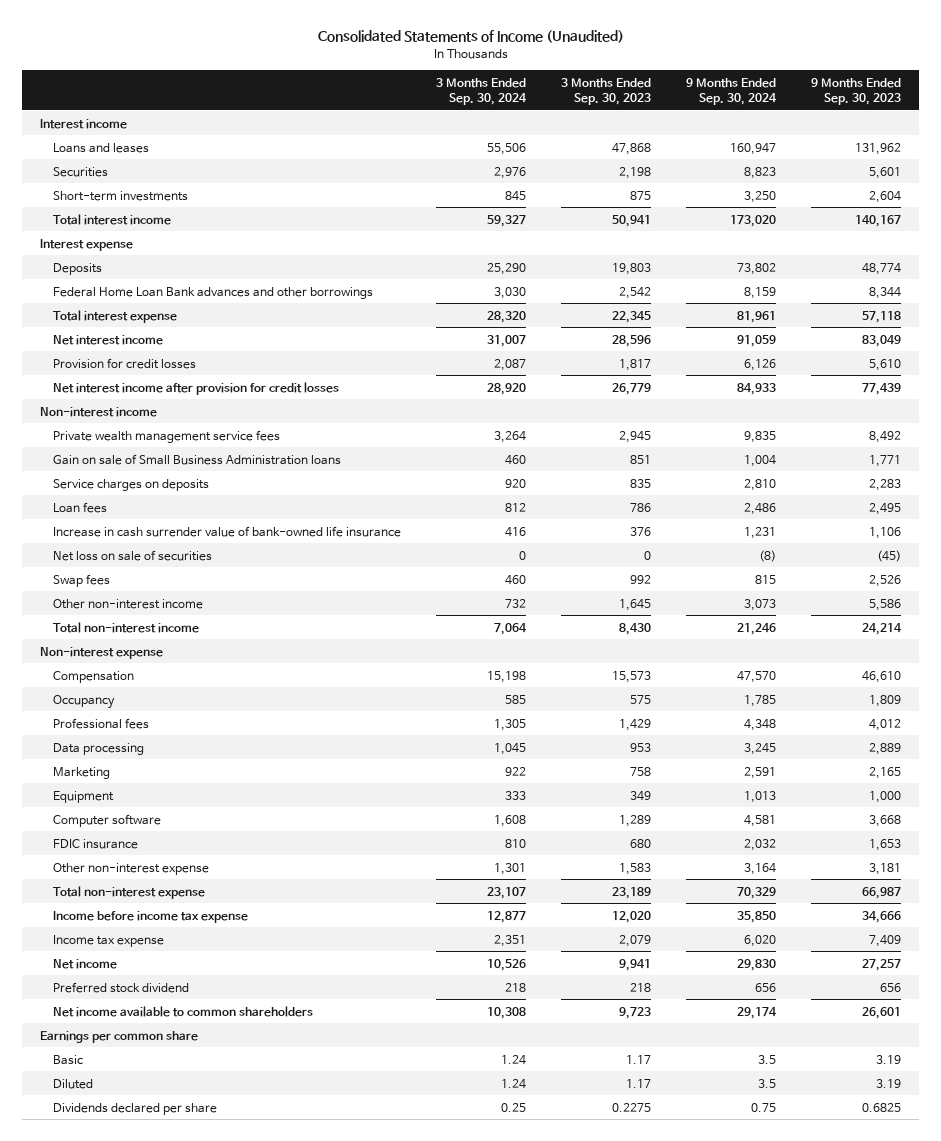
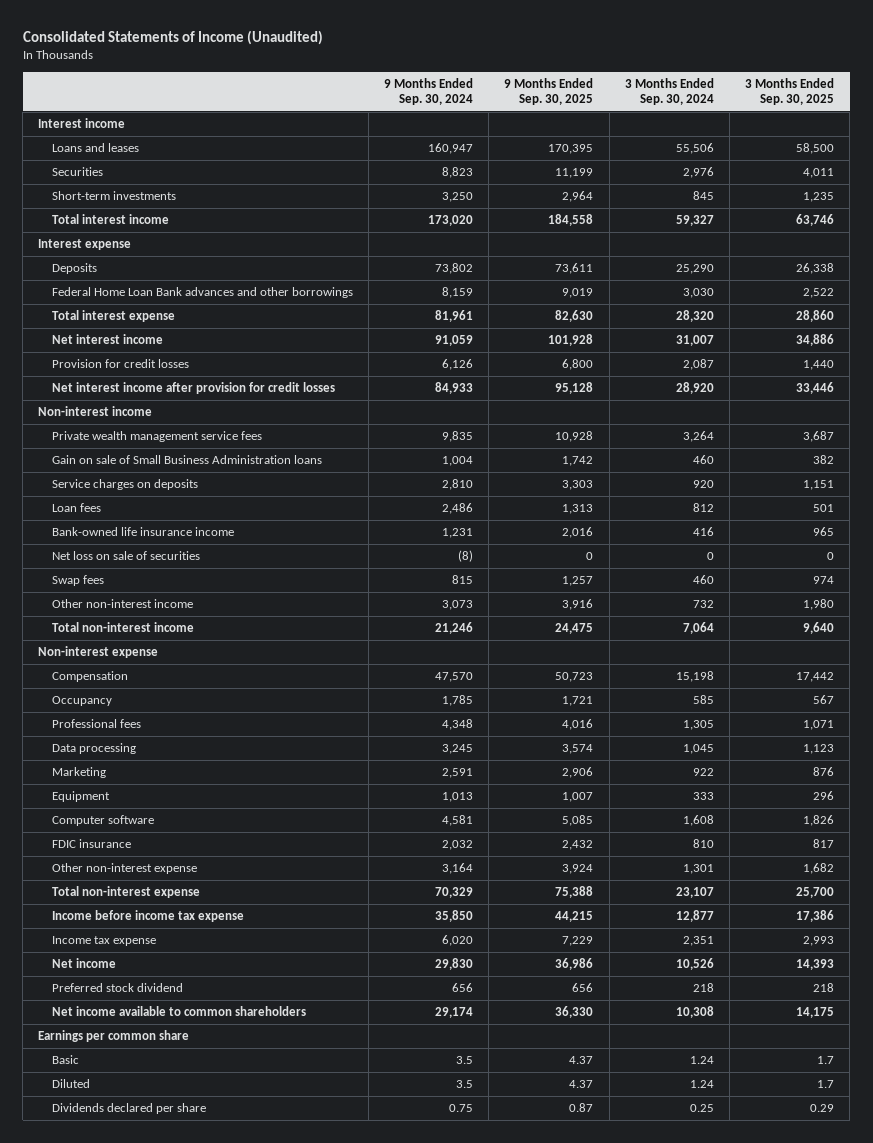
- | 3 Months Ended Sep. 30, 2024 | 3 Months Ended Sep. 30, 2023 | 9 Months Ended Sep. 30, 2024 | 9 Months Ended Sep. 30, 2023
+ | 9 Months Ended Sep. 30, 2024 | 9 Months Ended Sep. 30, 2025 | 3 Months Ended Sep. 30, 2024 | 3 Months Ended Sep. 30, 2025
- Increase in cash surrender value of bank-owned life insurance | 416 | 376 | 1,231 | 1,106
+ Bank-owned life insurance income | 1,231 | 2,016 | 416 | 965

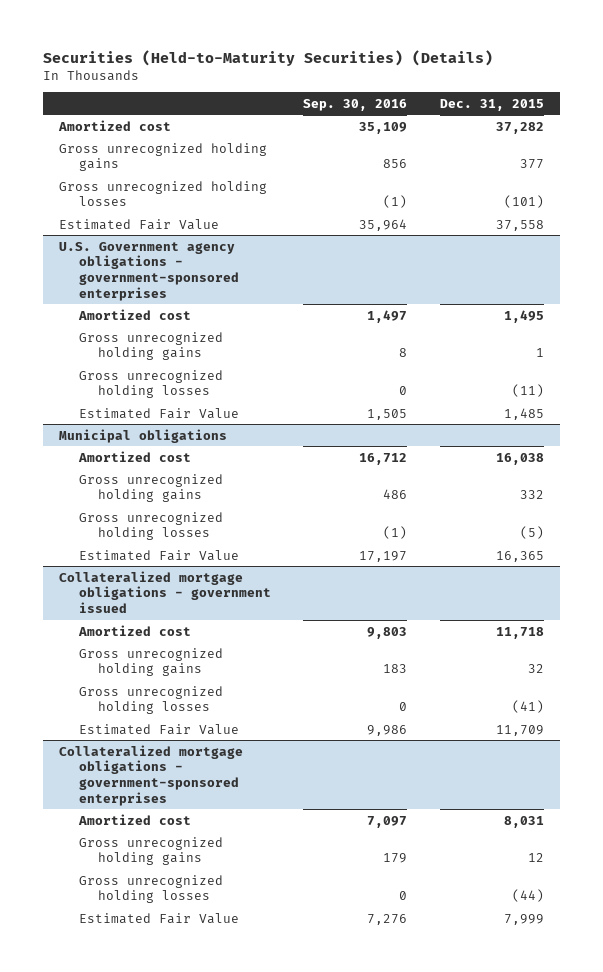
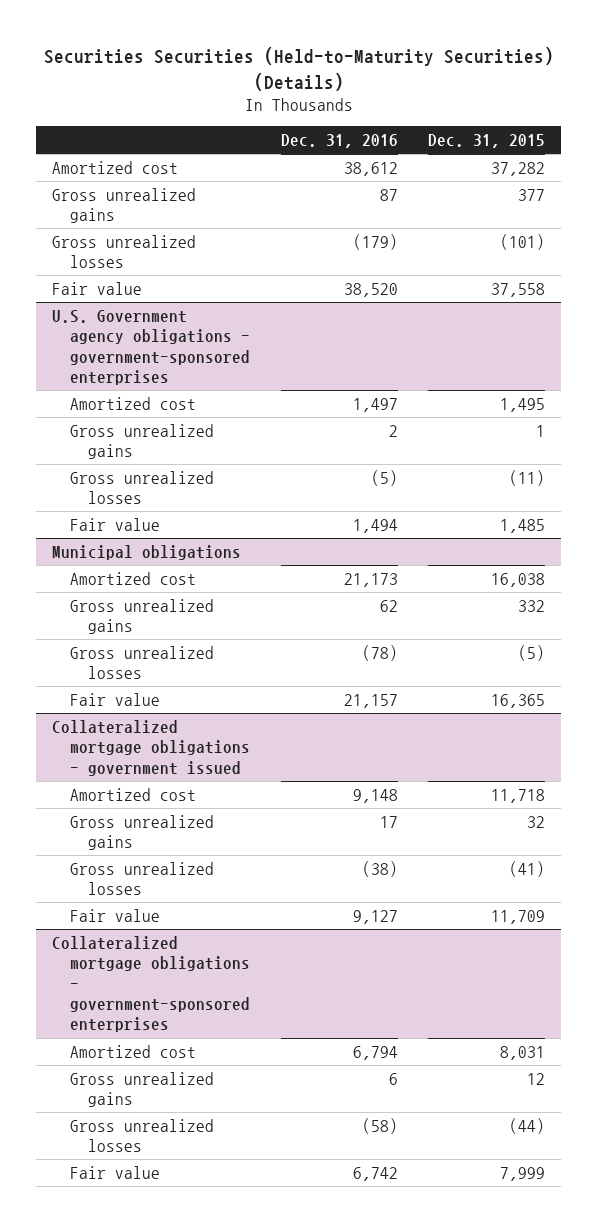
- Securities (Held-to-Maturity Securities) (Details)
+ Securities Securities (Held-to-Maturity Securities) (Details)
- | Sep. 30, 2016 | Dec. 31, 2015
+ | Dec. 31, 2016 | Dec. 31, 2015
- Gross unrecognized holding gains | 856 | 377
- Gross unrecognized holding losses | (1) | (101)
- Estimated Fair Value | 35,964 | 37,558
+ Gross unrealized gains | 87 | 377
+ Gross unrealized losses | (179) | (101)
+ Fair value | 38,520 | 37,558
@ U.S. Government agency obligations - government-sponsored enterprises
- Gross unrecognized holding gains | 8 | 1
- Gross unrecognized holding losses | 0 | (11)
- Estimated Fair Value | 1,505 | 1,485
+ Gross unrealized gains | 2 | 1
+ Gross unrealized losses | (5) | (11)
+ Fair value | 1,494 | 1,485
@ Municipal obligations
- Gross unrecognized holding gains | 486 | 332
- Gross unrecognized holding losses | (1) | (5)
- Estimated Fair Value | 17,197 | 16,365
+ Gross unrealized gains | 62 | 332
+ Gross unrealized losses | (78) | (5)
+ Fair value | 21,157 | 16,365
@ Collateralized mortgage obligations - government issued
- Gross unrecognized holding gains | 183 | 32
- Gross unrecognized holding losses | 0 | (41)
- Estimated Fair Value | 9,986 | 11,709
+ Gross unrealized gains | 17 | 32
+ Gross unrealized losses | (38) | (41)
+ Fair value | 9,127 | 11,709
@ Collateralized mortgage obligations - government-sponsored enterprises
- Gross unrecognized holding gains | 179 | 12
- Gross unrecognized holding losses | 0 | (44)
- Estimated Fair Value | 7,276 | 7,999
+ Gross unrealized gains | 6 | 12
+ Gross unrealized losses | (58) | (44)
+ Fair value | 6,742 | 7,999

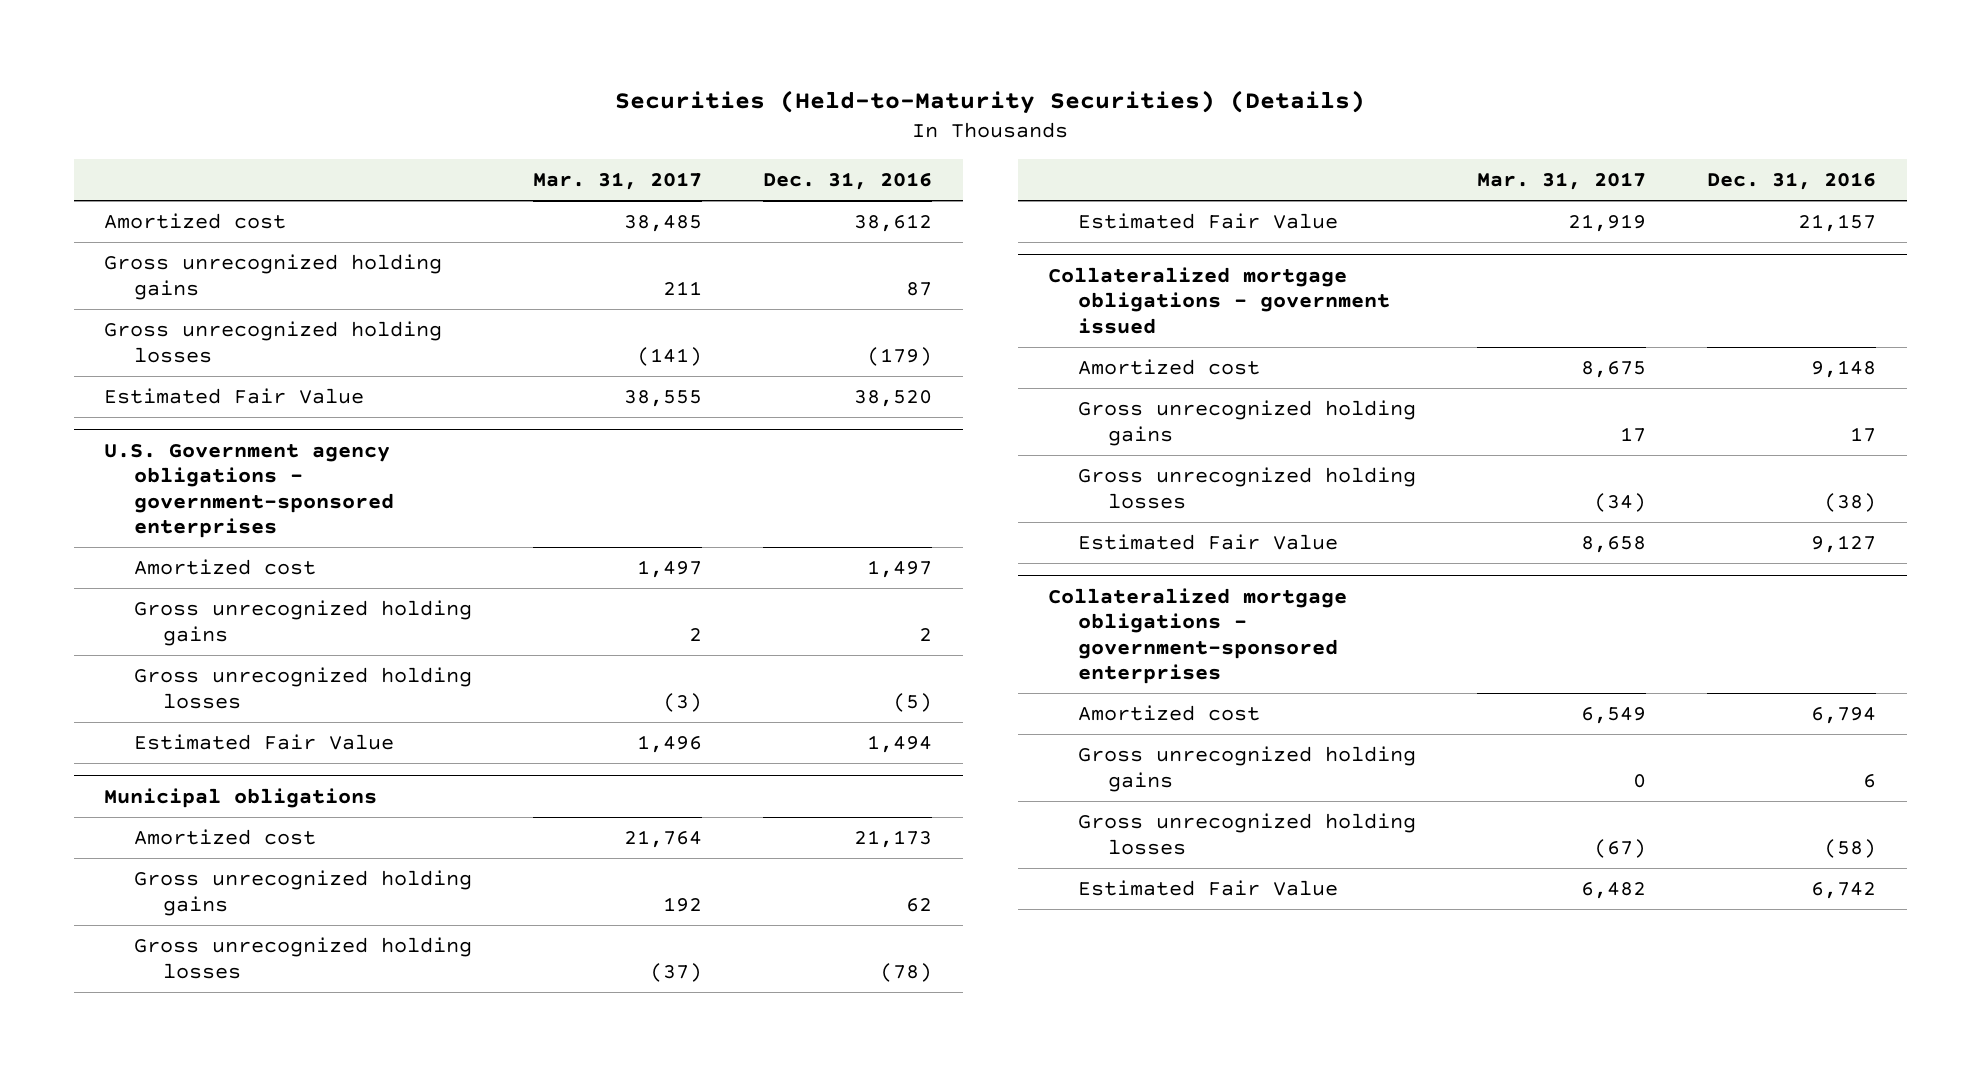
- Securities Securities (Held-to-Maturity Securities) (Details)
+ Securities (Held-to-Maturity Securities) (Details)
- | Dec. 31, 2016 | Dec. 31, 2015
+ | Mar. 31, 2017 | Dec. 31, 2016
- Gross unrealized gains | 87 | 377
- Gross unrealized losses | (179) | (101)
- Fair value | 38,520 | 37,558
+ Gross unrecognized holding gains | 211 | 87
+ Gross unrecognized holding losses | (141) | (179)
+ Estimated Fair Value | 38,555 | 38,520
@ U.S. Government agency obligations - government-sponsored enterprises
- Gross unrealized gains | 2 | 1
- Gross unrealized losses | (5) | (11)
- Fair value | 1,494 | 1,485
+ Gross unrecognized holding gains | 2 | 2
+ Gross unrecognized holding losses | (3) | (5)
+ Estimated Fair Value | 1,496 | 1,494
@ Municipal obligations
- Gross unrealized gains | 62 | 332
- Gross unrealized losses | (78) | (5)
- Fair value | 21,157 | 16,365
+ Gross unrecognized holding gains | 192 | 62
+ Gross unrecognized holding losses | (37) | (78)
+ Estimated Fair Value | 21,919 | 21,157
@ Collateralized mortgage obligations - government issued
- Gross unrealized gains | 17 | 32
- Gross unrealized losses | (38) | (41)
- Fair value | 9,127 | 11,709
+ Gross unrecognized holding gains | 17 | 17
+ Gross unrecognized holding losses | (34) | (38)
+ Estimated Fair Value | 8,658 | 9,127
@ Collateralized mortgage obligations - government-sponsored enterprises
- Gross unrealized gains | 6 | 12
- Gross unrealized losses | (58) | (44)
- Fair value | 6,742 | 7,999
+ Gross unrecognized holding gains | 0 | 6
+ Gross unrecognized holding losses | (67) | (58)
+ Estimated Fair Value | 6,482 | 6,742

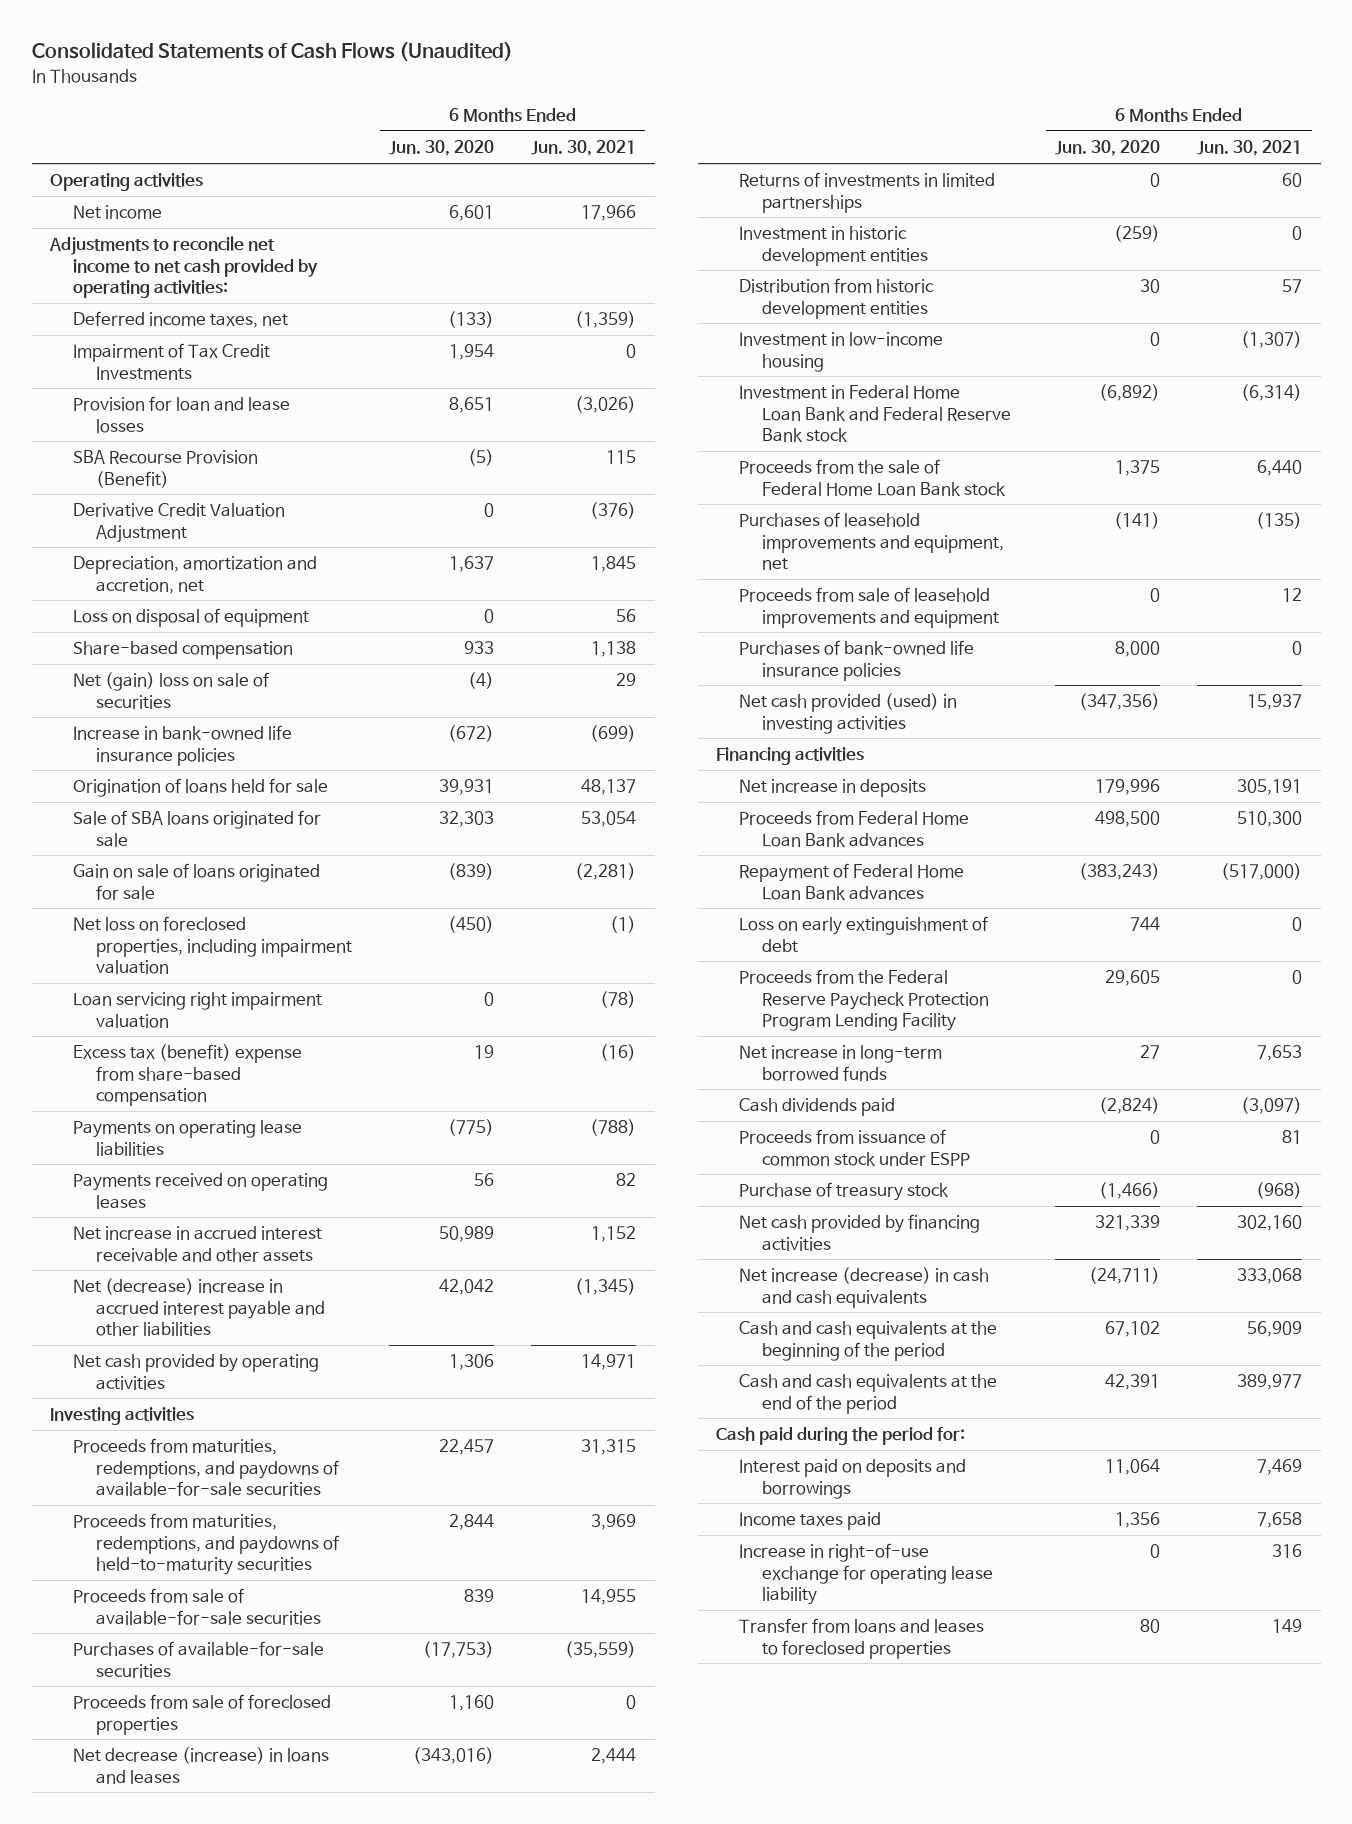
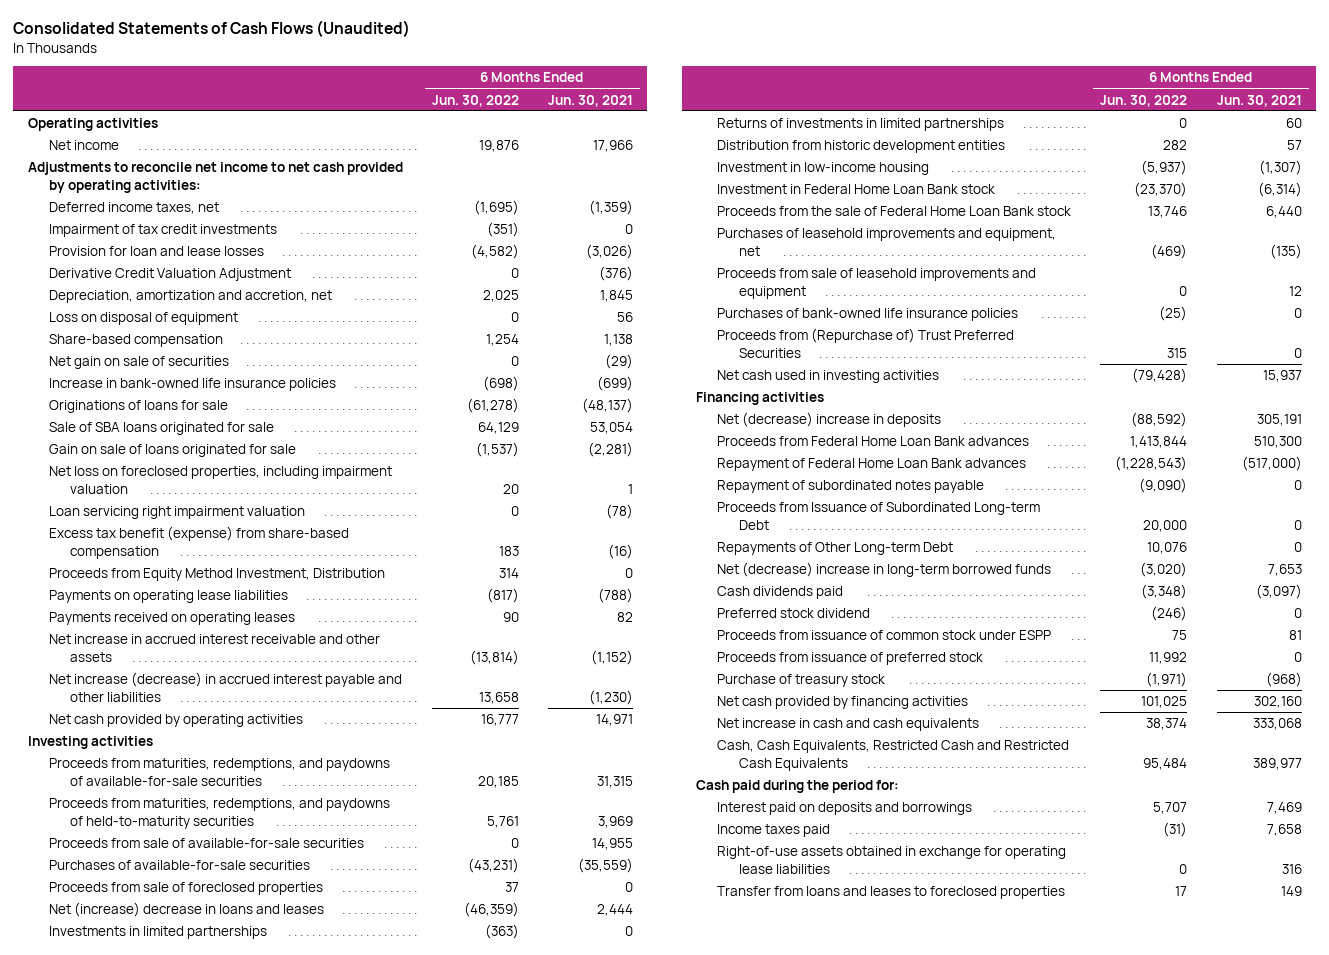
- | 6 Months Ended Jun. 30, 2020 | 6 Months Ended Jun. 30, 2021
+ | 6 Months Ended Jun. 30, 2022 | 6 Months Ended Jun. 30, 2021
- Impairment of Tax Credit Investments | 1,954 | 0
+ Impairment of tax credit investments | (351) | 0
- SBA Recourse Provision (Benefit) | (5) | 115
- Net (gain) loss on sale of securities | (4) | 29
+ Net gain on sale of securities | 0 | (29)
- Origination of loans held for sale | 39,931 | 48,137
+ Originations of loans for sale | (61,278) | (48,137)
- Net loss on foreclosed properties, including impairment valuation | (450) | (1)
+ Net loss on foreclosed properties, including impairment valuation | 20 | 1
- Excess tax (benefit) expense from share-based compensation | 19 | (16)
+ Excess tax benefit (expense) from share-based compensation | 183 | (16)
+ Proceeds from Equity Method Investment, Distribution | 314 | 0
- Net increase in accrued interest receivable and other assets | 50,989 | 1,152
- Net (decrease) increase in accrued interest payable and other liabilities | 42,042 | (1,345)
+ Net increase in accrued interest receivable and other assets | (13,814) | (1,152)
+ Net increase (decrease) in accrued interest payable and other liabilities | 13,658 | (1,230)
- Net decrease (increase) in loans and leases | (343,016) | 2,444
+ Net (increase) decrease in loans and leases | (46,359) | 2,444
+ Investments in limited partnerships | (363) | 0
- Investment in historic development entities | (259) | 0
- Investment in Federal Home Loan Bank and Federal Reserve Bank stock | (6,892) | (6,314)
+ Investment in Federal Home Loan Bank stock | (23,370) | (6,314)
- Net cash provided (used) in investing activities | (347,356) | 15,937
+ Proceeds from (Repurchase of) Trust Preferred Securities | 315 | 0
+ Net cash used in investing activities | (79,428) | 15,937
- Net increase in deposits | 179,996 | 305,191
+ Net (decrease) increase in deposits | (88,592) | 305,191
- Loss on early extinguishment of debt | 744 | 0
- Proceeds from the Federal Reserve Paycheck Protection Program Lending Facility | 29,605 | 0
- Net increase in long-term borrowed funds | 27 | 7,653
+ Repayment of subordinated notes payable | (9,090) | 0
+ Proceeds from Issuance of Subordinated Long-term Debt | 20,000 | 0
+ Repayments of Other Long-term Debt | 10,076 | 0
+ Net (decrease) increase in long-term borrowed funds | (3,020) | 7,653
+ Preferred stock dividend | (246) | 0
+ Proceeds from issuance of preferred stock | 11,992 | 0
- Net increase (decrease) in cash and cash equivalents | (24,711) | 333,068
- Cash and cash equivalents at the beginning of the period | 67,102 | 56,909
- Cash and cash equivalents at the end of the period | 42,391 | 389,977
+ Net increase in cash and cash equivalents | 38,374 | 333,068
+ Cash, Cash Equivalents, Restricted Cash and Restricted Cash Equivalents | 95,484 | 389,977
- Increase in right-of-use exchange for operating lease liability | 0 | 316
+ Right-of-use assets obtained in exchange for operating lease liabilities | 0 | 316

